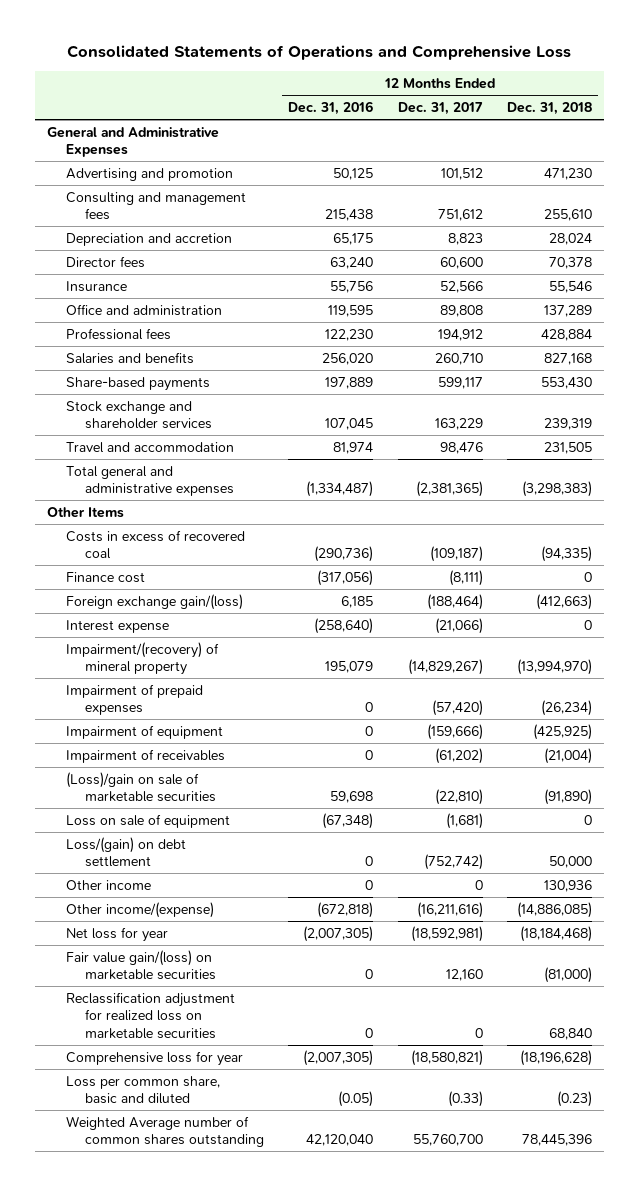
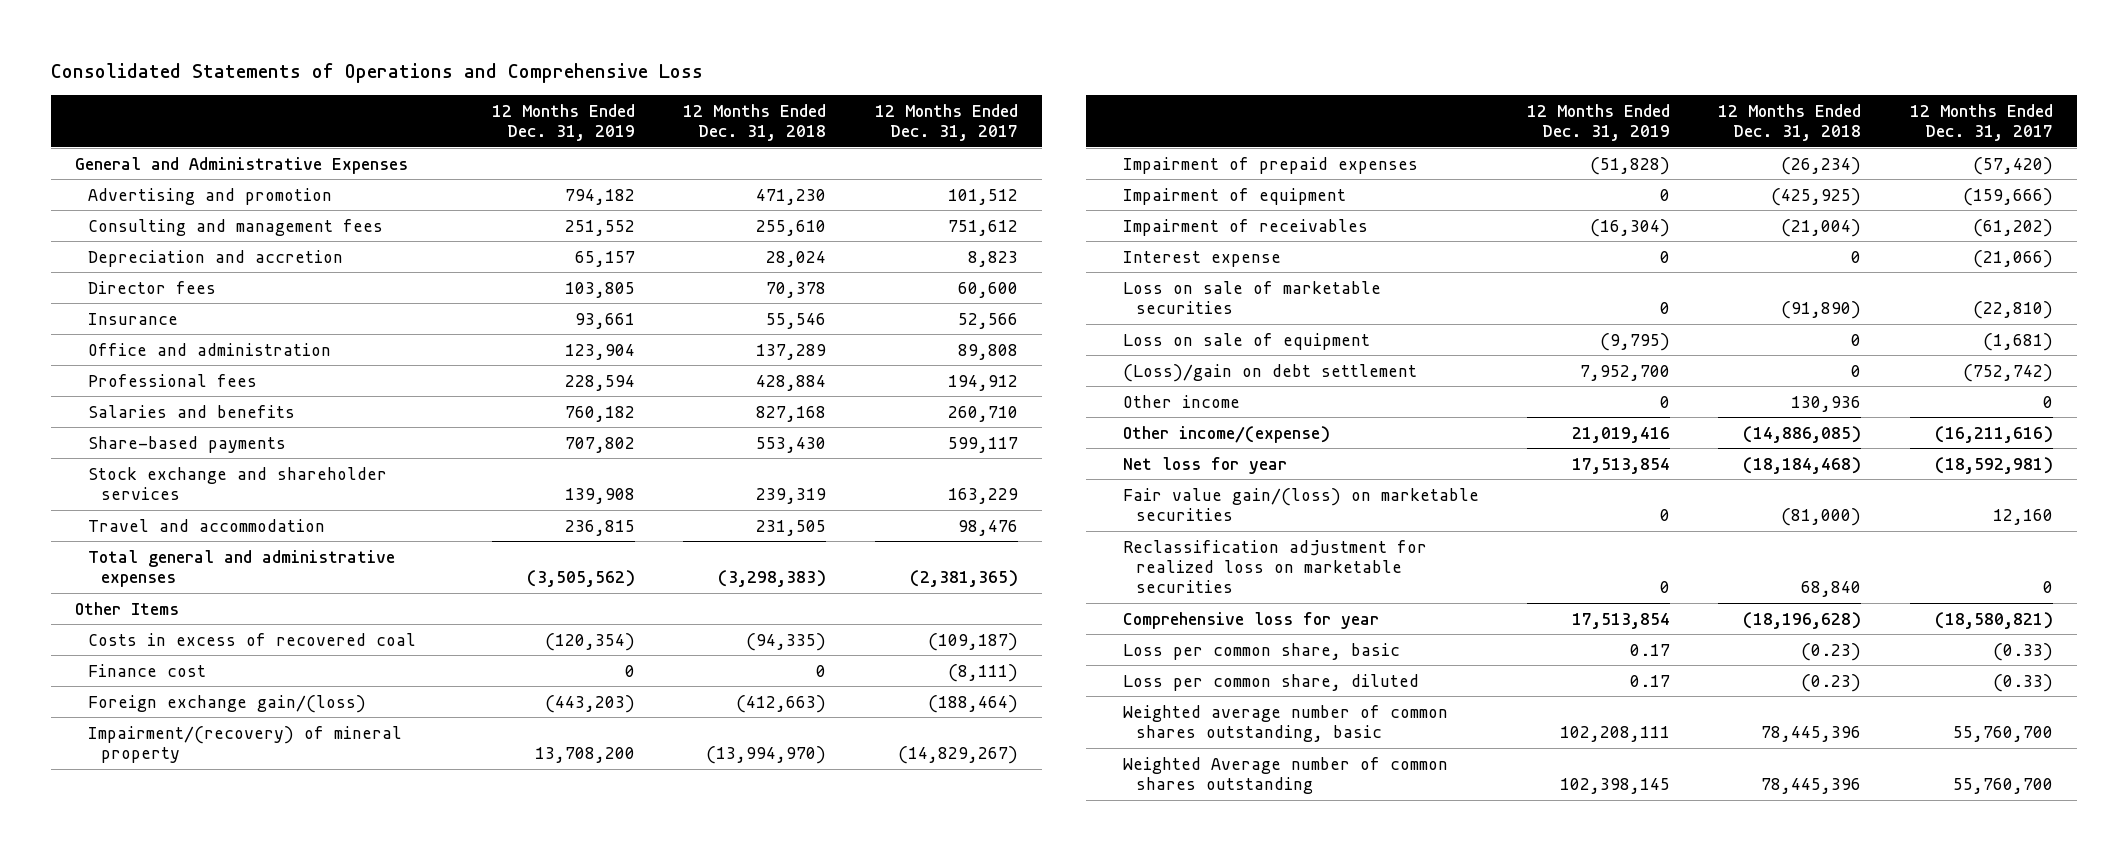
- | 12 Months Ended Dec. 31, 2016 | 12 Months Ended Dec. 31, 2017 | 12 Months Ended Dec. 31, 2018
+ | 12 Months Ended Dec. 31, 2019 | 12 Months Ended Dec. 31, 2018 | 12 Months Ended Dec. 31, 2017
- (Loss)/gain on sale of marketable securities | 59,698 | (22,810) | (91,890)
moved down: Interest expense | 0 | 0 | (21,066)
+ Loss on sale of marketable securities | 0 | (91,890) | (22,810)
- Loss/(gain) on debt settlement | 0 | (752,742) | 50,000
+ (Loss)/gain on debt settlement | 7,952,700 | 0 | (752,742)
- Loss per common share, basic and diluted | (0.05) | (0.33) | (0.23)
+ Loss per common share, basic | 0.17 | (0.23) | (0.33)
+ Loss per common share, diluted | 0.17 | (0.23) | (0.33)
+ Weighted average number of common shares outstanding, basic | 102,208,111 | 78,445,396 | 55,760,700

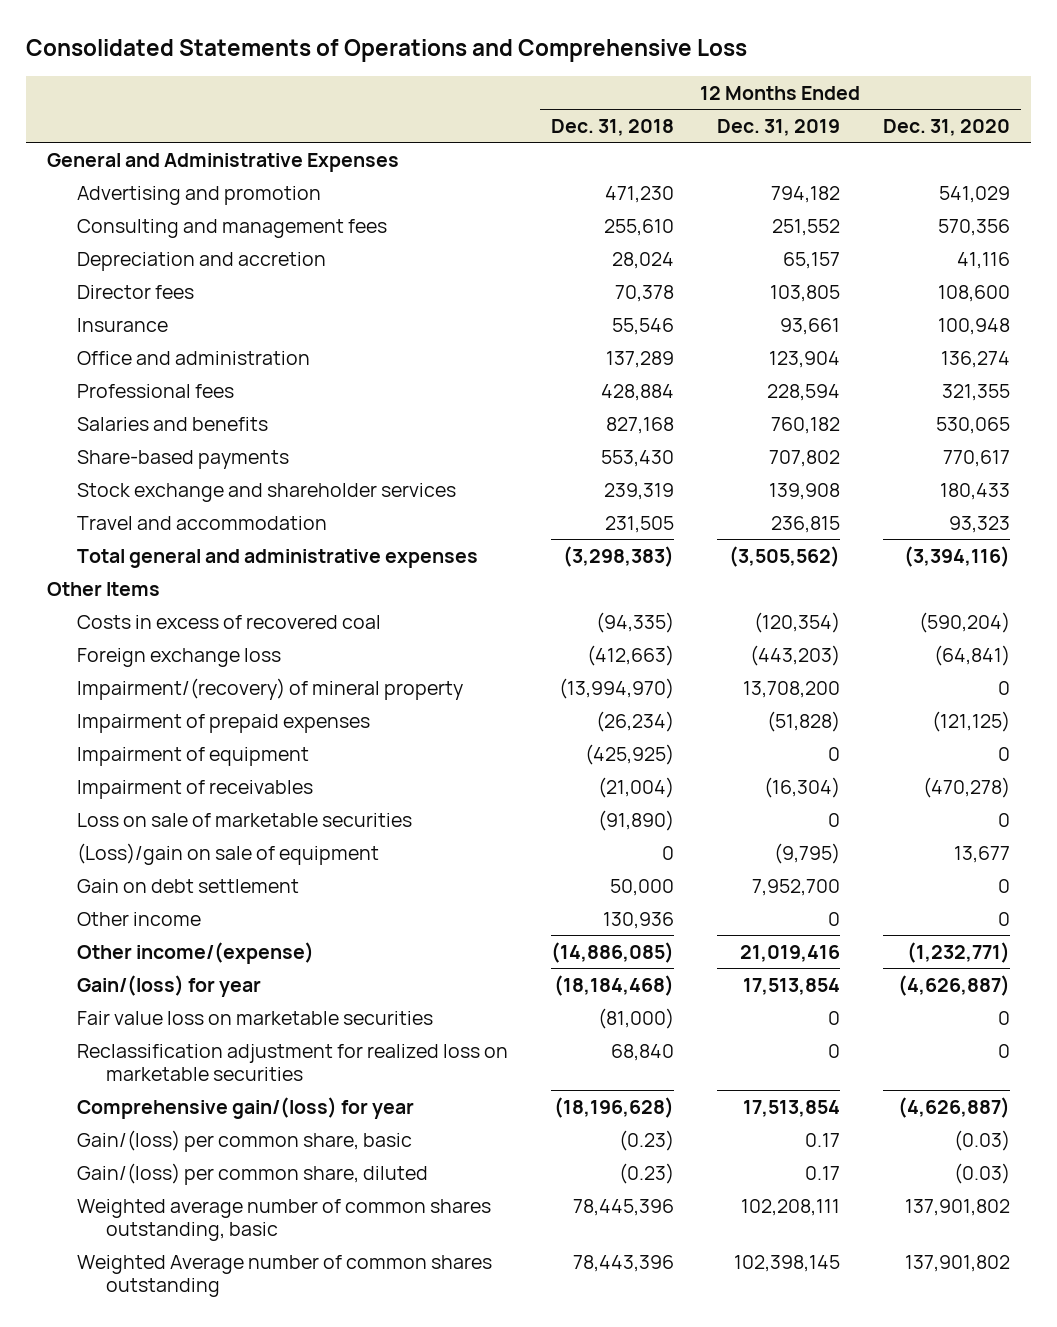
- | 12 Months Ended Dec. 31, 2019 | 12 Months Ended Dec. 31, 2018 | 12 Months Ended Dec. 31, 2017
+ | 12 Months Ended Dec. 31, 2018 | 12 Months Ended Dec. 31, 2019 | 12 Months Ended Dec. 31, 2020
- Finance cost | 0 | 0 | (8,111)
- Foreign exchange gain/(loss) | (443,203) | (412,663) | (188,464)
+ Foreign exchange loss | (412,663) | (443,203) | (64,841)
- Interest expense | 0 | 0 | (21,066)
- Loss on sale of equipment | (9,795) | 0 | (1,681)
- (Loss)/gain on debt settlement | 7,952,700 | 0 | (752,742)
+ (Loss)/gain on sale of equipment | 0 | (9,795) | 13,677
+ Gain on debt settlement | 50,000 | 7,952,700 | 0
- Net loss for year | 17,513,854 | (18,184,468) | (18,592,981)
- Fair value gain/(loss) on marketable securities | 0 | (81,000) | 12,160
+ Gain/(loss) for year | (18,184,468) | 17,513,854 | (4,626,887)
+ Fair value loss on marketable securities | (81,000) | 0 | 0
- Comprehensive loss for year | 17,513,854 | (18,196,628) | (18,580,821)
- Loss per common share, basic | 0.17 | (0.23) | (0.33)
- Loss per common share, diluted | 0.17 | (0.23) | (0.33)
+ Comprehensive gain/(loss) for year | (18,196,628) | 17,513,854 | (4,626,887)
+ Gain/(loss) per common share, basic | (0.23) | 0.17 | (0.03)
+ Gain/(loss) per common share, diluted | (0.23) | 0.17 | (0.03)
- Weighted Average number of common shares outstanding | 102,398,145 | 78,445,396 | 55,760,700
+ Weighted Average number of common shares outstanding | 78,443,396 | 102,398,145 | 137,901,802

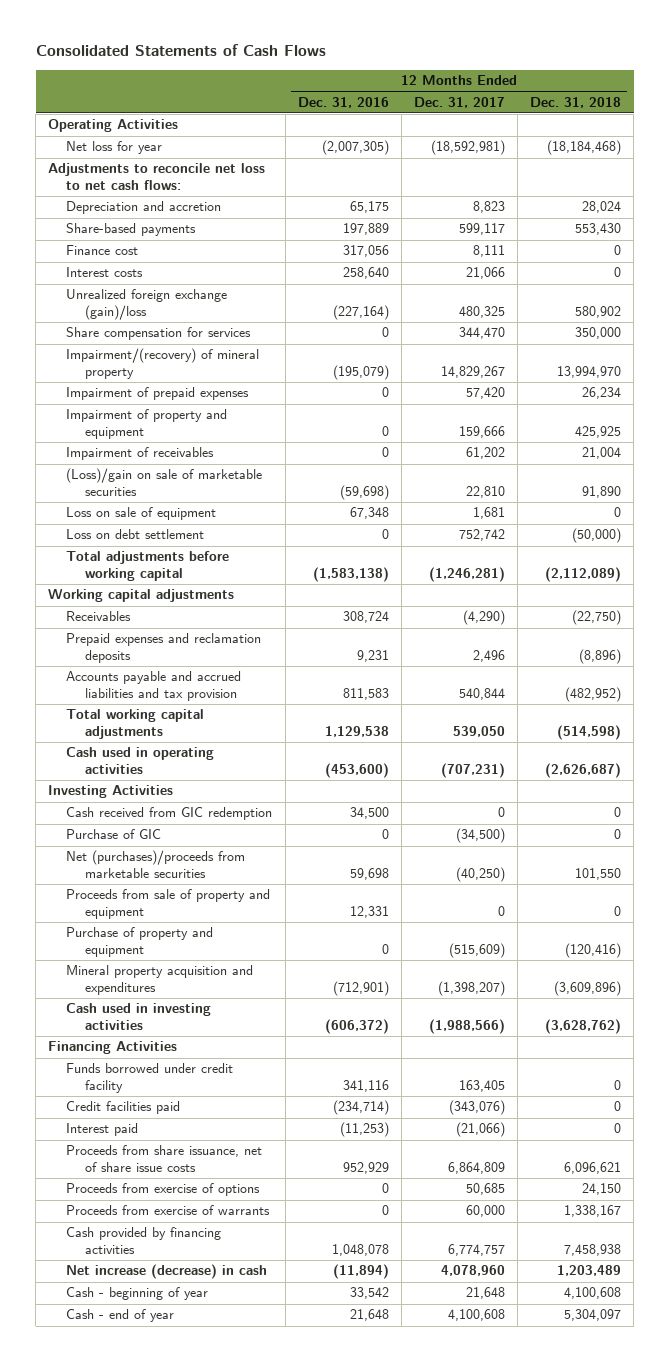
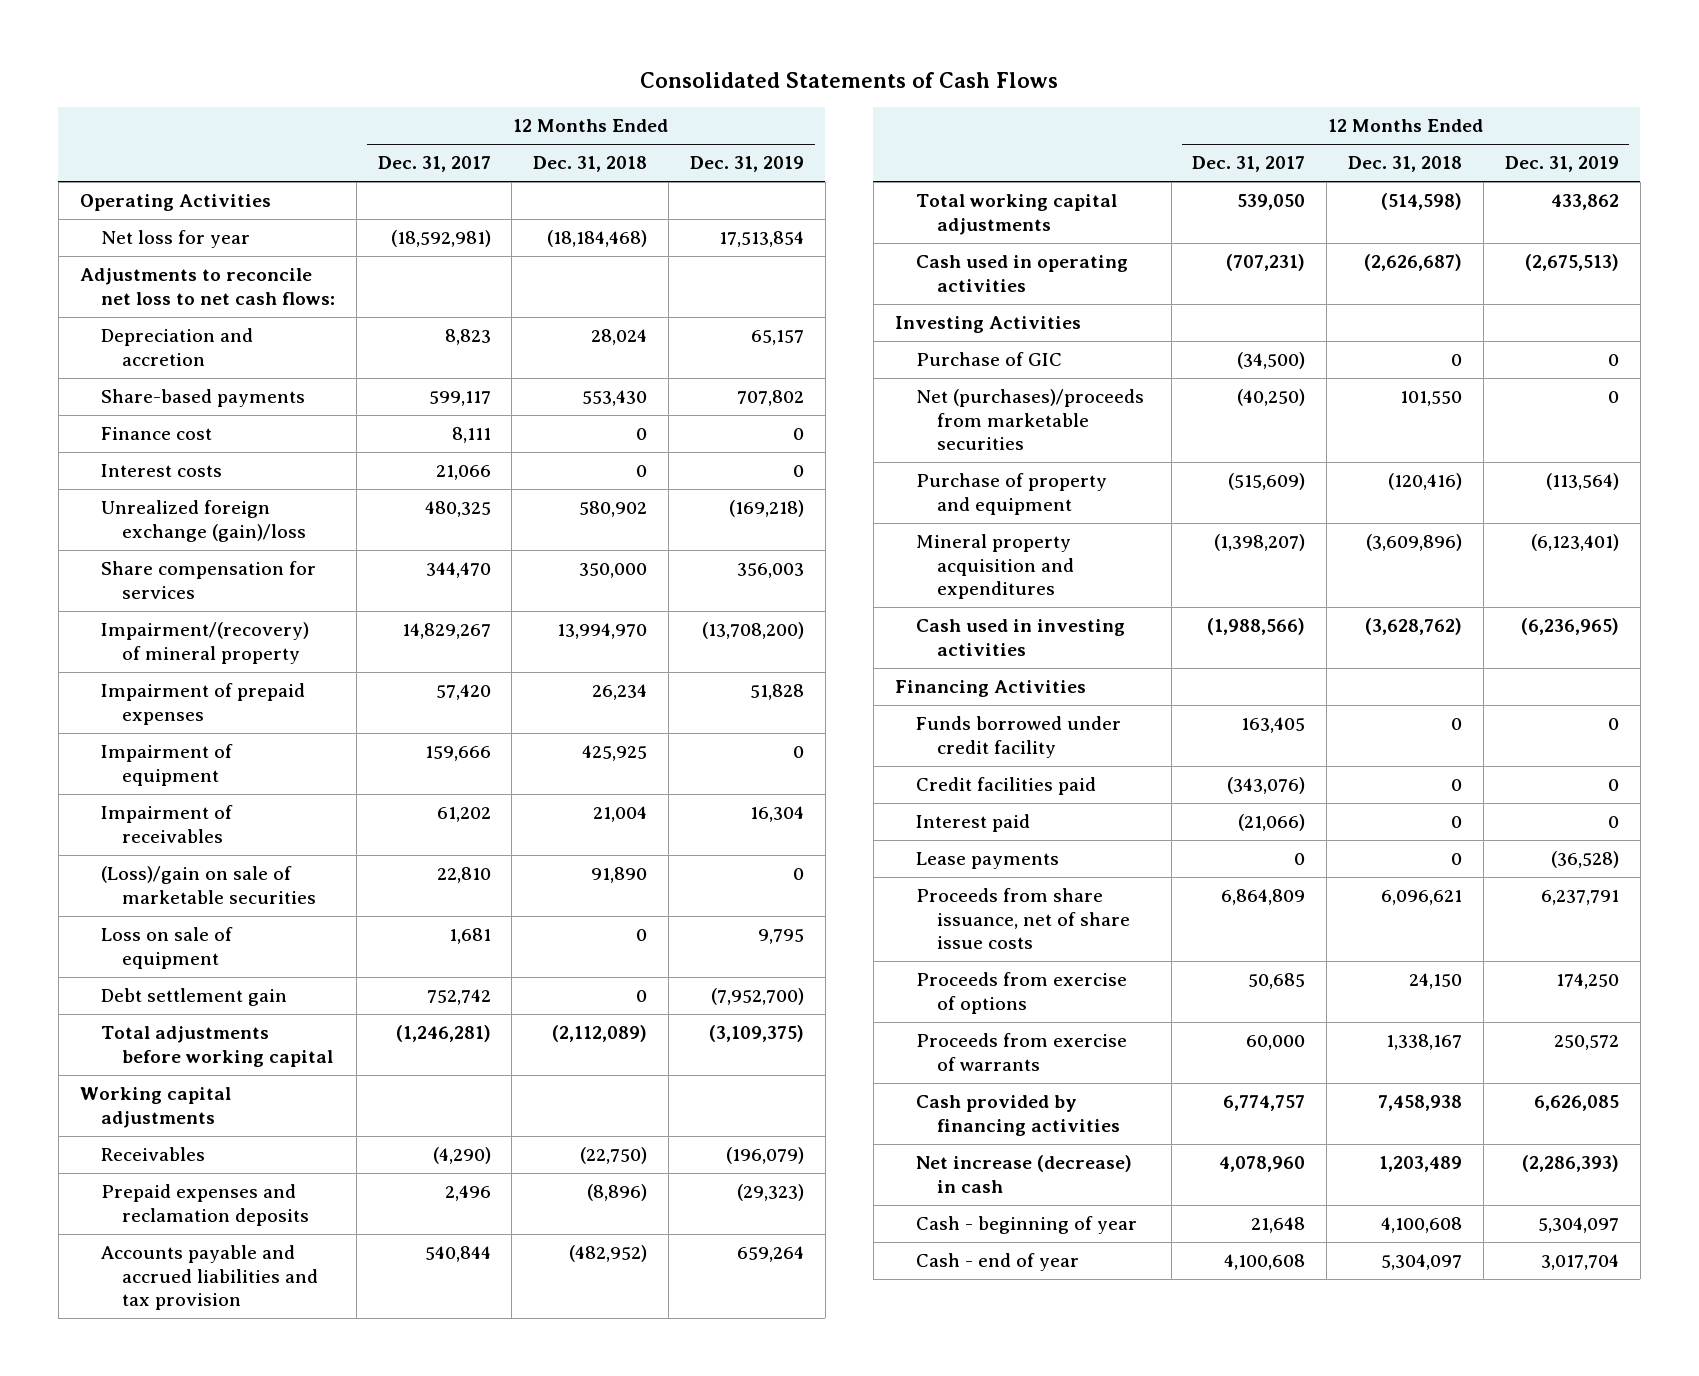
- | 12 Months Ended Dec. 31, 2016 | 12 Months Ended Dec. 31, 2017 | 12 Months Ended Dec. 31, 2018
+ | 12 Months Ended Dec. 31, 2017 | 12 Months Ended Dec. 31, 2018 | 12 Months Ended Dec. 31, 2019
- Impairment of property and equipment | 0 | 159,666 | 425,925
+ Impairment of equipment | 159,666 | 425,925 | 0
- Loss on debt settlement | 0 | 752,742 | (50,000)
+ Debt settlement gain | 752,742 | 0 | (7,952,700)
- Cash received from GIC redemption | 34,500 | 0 | 0
- Proceeds from sale of property and equipment | 12,331 | 0 | 0
+ Lease payments | 0 | 0 | (36,528)

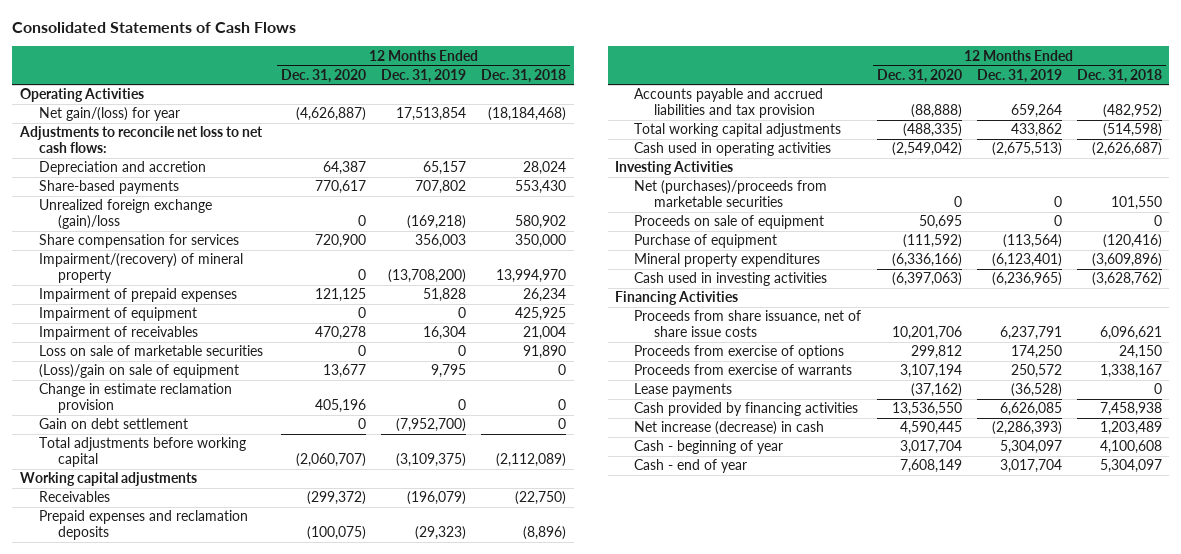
- | 12 Months Ended Dec. 31, 2017 | 12 Months Ended Dec. 31, 2018 | 12 Months Ended Dec. 31, 2019
+ | 12 Months Ended Dec. 31, 2020 | 12 Months Ended Dec. 31, 2019 | 12 Months Ended Dec. 31, 2018
- Net loss for year | (18,592,981) | (18,184,468) | 17,513,854
+ Net gain/(loss) for year | (4,626,887) | 17,513,854 | (18,184,468)
- Finance cost | 8,111 | 0 | 0
- Interest costs | 21,066 | 0 | 0
- (Loss)/gain on sale of marketable securities | 22,810 | 91,890 | 0
- Loss on sale of equipment | 1,681 | 0 | 9,795
- Debt settlement gain | 752,742 | 0 | (7,952,700)
+ Loss on sale of marketable securities | 0 | 0 | 91,890
+ (Loss)/gain on sale of equipment | 13,677 | 9,795 | 0
+ Change in estimate reclamation provision | 405,196 | 0 | 0
+ Gain on debt settlement | 0 | (7,952,700) | 0
- Purchase of GIC | (34,500) | 0 | 0
- Purchase of property and equipment | (515,609) | (120,416) | (113,564)
- Mineral property acquisition and expenditures | (1,398,207) | (3,609,896) | (6,123,401)
+ Proceeds on sale of equipment | 50,695 | 0 | 0
+ Purchase of equipment | (111,592) | (113,564) | (120,416)
+ Mineral property expenditures | (6,336,166) | (6,123,401) | (3,609,896)
- Funds borrowed under credit facility | 163,405 | 0 | 0
- Credit facilities paid | (343,076) | 0 | 0
- Interest paid | (21,066) | 0 | 0
moved down: Lease payments | (37,162) | (36,528) | 0

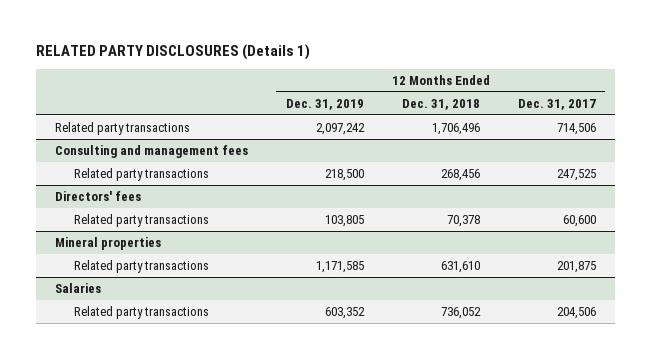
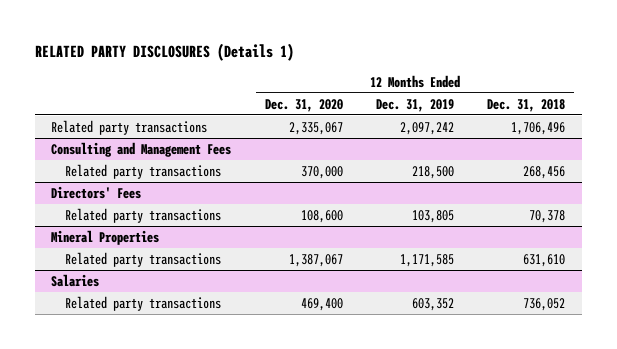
- | 12 Months Ended Dec. 31, 2019 | 12 Months Ended Dec. 31, 2018 | 12 Months Ended Dec. 31, 2017
+ | 12 Months Ended Dec. 31, 2020 | 12 Months Ended Dec. 31, 2019 | 12 Months Ended Dec. 31, 2018
- Consulting and management fees
+ Consulting and Management Fees
- Directors' fees
+ Directors' Fees
- Mineral properties
+ Mineral Properties

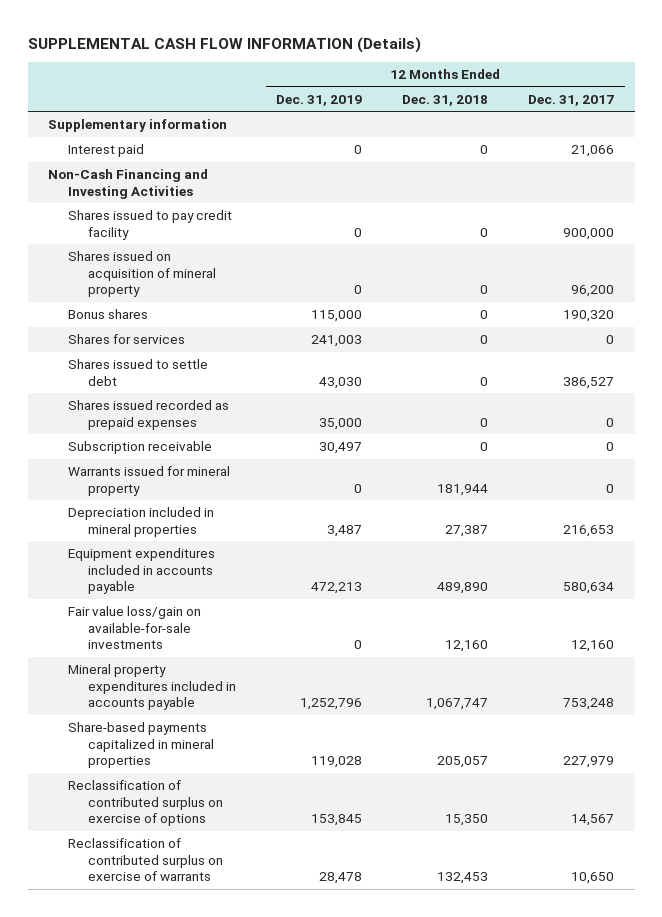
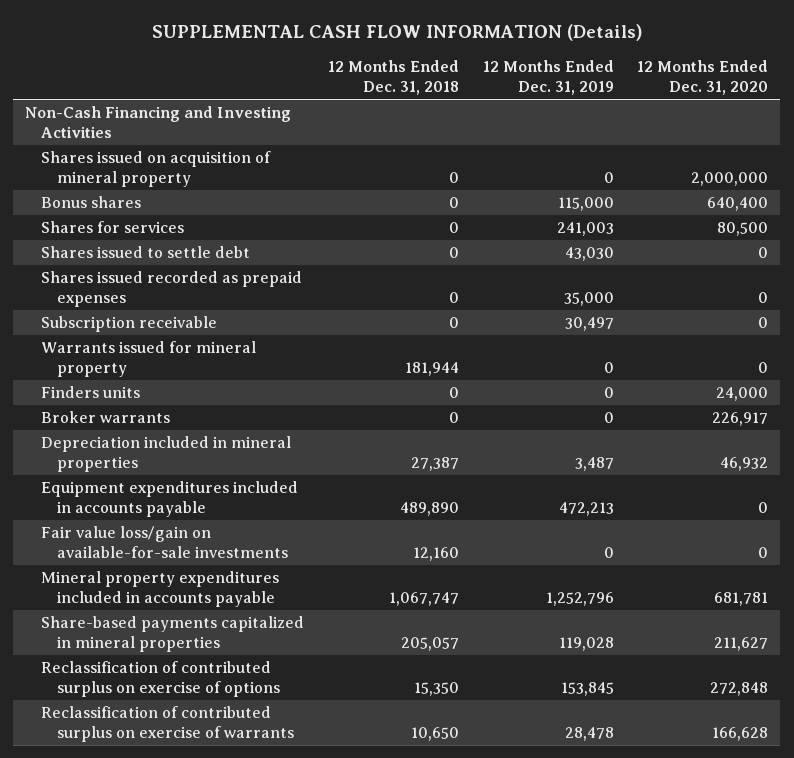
- | 12 Months Ended Dec. 31, 2019 | 12 Months Ended Dec. 31, 2018 | 12 Months Ended Dec. 31, 2017
+ | 12 Months Ended Dec. 31, 2018 | 12 Months Ended Dec. 31, 2019 | 12 Months Ended Dec. 31, 2020
- Supplementary information
- Interest paid | 0 | 0 | 21,066
- Shares issued to pay credit facility | 0 | 0 | 900,000
+ Finders units | 0 | 0 | 24,000
+ Broker warrants | 0 | 0 | 226,917
- Reclassification of contributed surplus on exercise of warrants | 28,478 | 132,453 | 10,650
+ Reclassification of contributed surplus on exercise of warrants | 10,650 | 28,478 | 166,628

